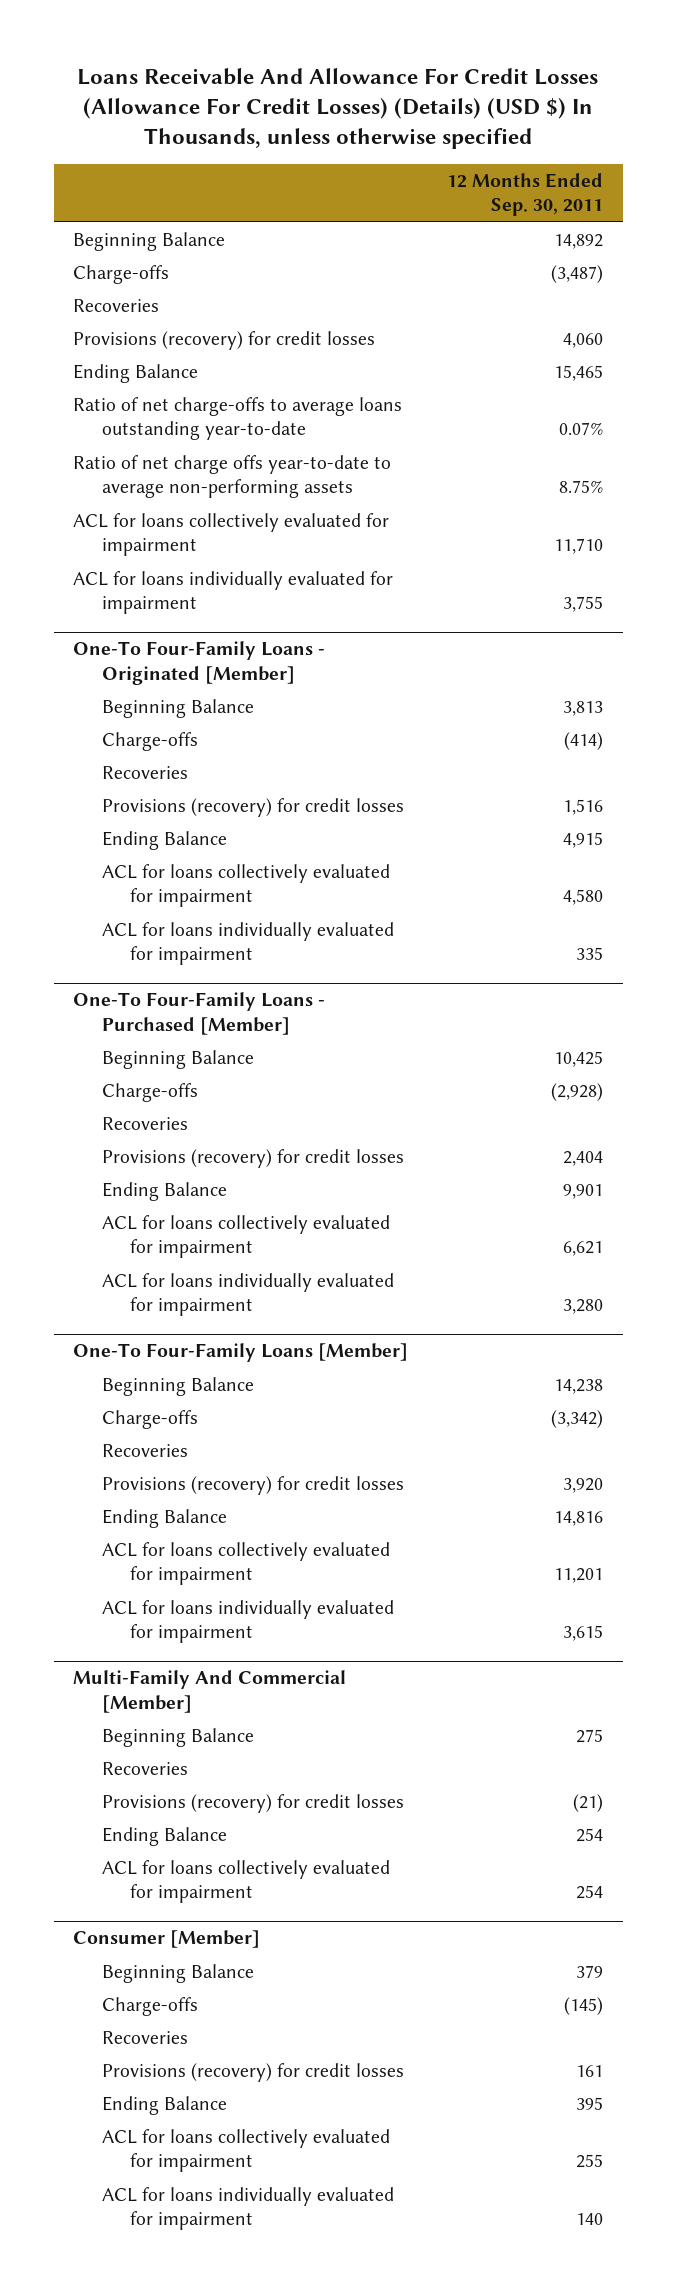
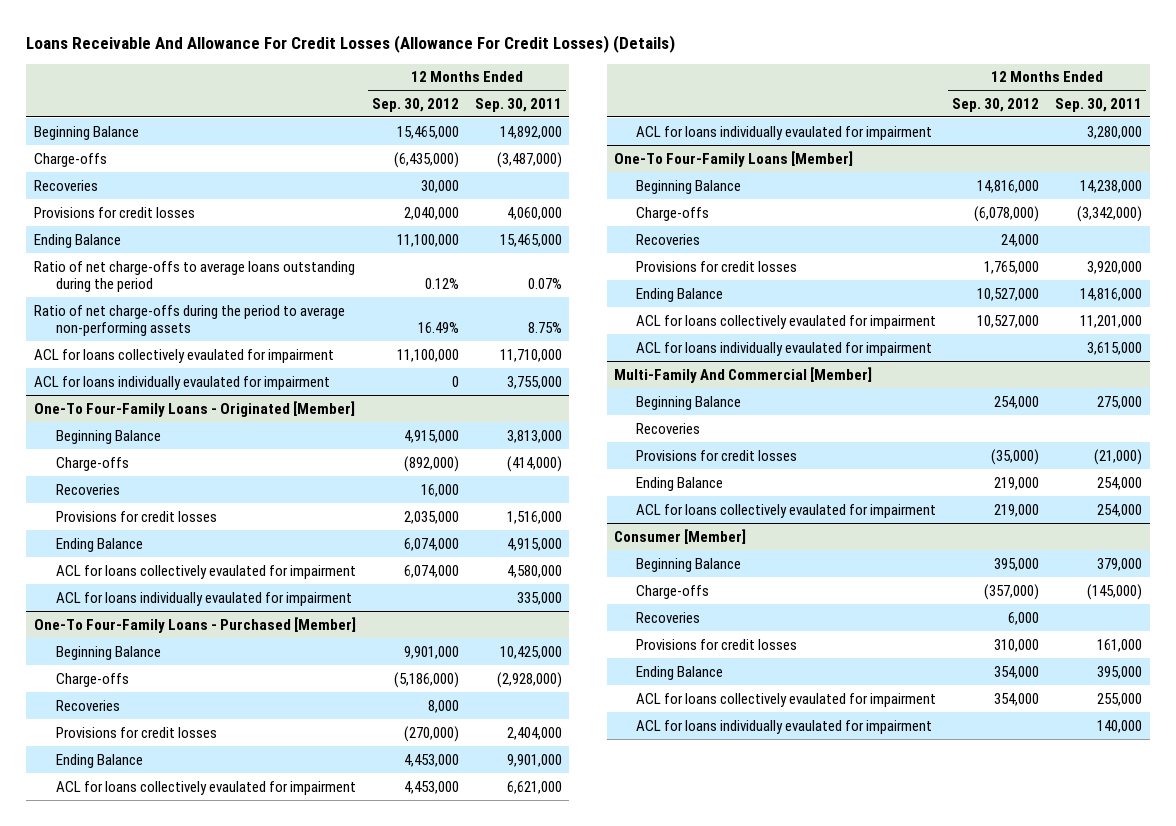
- Loans Receivable And Allowance For Credit Losses (Allowance For Credit Losses) (Details) (USD $) In Thousands, unless otherwise specified
+ Loans Receivable And Allowance For Credit Losses (Allowance For Credit Losses) (Details)
- | 12 Months Ended Sep. 30, 2011
+ | 12 Months Ended Sep. 30, 2012 | 12 Months Ended Sep. 30, 2011
- Beginning Balance | 14,892
- Charge-offs | (3,487)
+ Beginning Balance | 15,465,000 | 14,892,000
+ Charge-offs | (6,435,000) | (3,487,000)
- Provisions (recovery) for credit losses | 4,060
- Ending Balance | 15,465
- Ratio of net charge-offs to average loans outstanding year-to-date | 0.07%
- Ratio of net charge offs year-to-date to average non-performing assets | 8.75%
- ACL for loans collectively evaluated for impairment | 11,710
- ACL for loans individually evaluated for impairment | 3,755
+ Provisions for credit losses | 2,040,000 | 4,060,000
+ Ending Balance | 11,100,000 | 15,465,000
+ Ratio of net charge-offs to average loans outstanding during the period | 0.12% | 0.07%
+ Ratio of net charge-offs during the period to average non-performing assets | 16.49% | 8.75%
+ ACL for loans collectively evaulated for impairment | 11,100,000 | 11,710,000
+ ACL for loans individually evaulated for impairment | 0 | 3,755,000
@ One-To Four-Family Loans - Originated [Member]
- Beginning Balance | 3,813
- Charge-offs | (414)
+ Beginning Balance | 4,915,000 | 3,813,000
+ Charge-offs | (892,000) | (414,000)
- Provisions (recovery) for credit losses | 1,516
- Ending Balance | 4,915
- ACL for loans collectively evaluated for impairment | 4,580
- ACL for loans individually evaluated for impairment | 335
+ Provisions for credit losses | 2,035,000 | 1,516,000
+ Ending Balance | 6,074,000 | 4,915,000
+ ACL for loans collectively evaulated for impairment | 6,074,000 | 4,580,000
+ ACL for loans individually evaulated for impairment | | 335,000
@ One-To Four-Family Loans - Purchased [Member]
- Beginning Balance | 10,425
- Charge-offs | (2,928)
+ Beginning Balance | 9,901,000 | 10,425,000
+ Charge-offs | (5,186,000) | (2,928,000)
- Provisions (recovery) for credit losses | 2,404
- Ending Balance | 9,901
- ACL for loans collectively evaluated for impairment | 6,621
- ACL for loans individually evaluated for impairment | 3,280
+ Provisions for credit losses | (270,000) | 2,404,000
+ Ending Balance | 4,453,000 | 9,901,000
+ ACL for loans collectively evaulated for impairment | 4,453,000 | 6,621,000
+ ACL for loans individually evaulated for impairment | | 3,280,000
@ One-To Four-Family Loans [Member]
- Beginning Balance | 14,238
- Charge-offs | (3,342)
+ Beginning Balance | 14,816,000 | 14,238,000
+ Charge-offs | (6,078,000) | (3,342,000)
- Provisions (recovery) for credit losses | 3,920
- Ending Balance | 14,816
- ACL for loans collectively evaluated for impairment | 11,201
- ACL for loans individually evaluated for impairment | 3,615
+ Provisions for credit losses | 1,765,000 | 3,920,000
+ Ending Balance | 10,527,000 | 14,816,000
+ ACL for loans collectively evaulated for impairment | 10,527,000 | 11,201,000
+ ACL for loans individually evaulated for impairment | | 3,615,000
@ Multi-Family And Commercial [Member]
- Beginning Balance | 275
+ Beginning Balance | 254,000 | 275,000
- Provisions (recovery) for credit losses | (21)
- Ending Balance | 254
- ACL for loans collectively evaluated for impairment | 254
+ Provisions for credit losses | (35,000) | (21,000)
+ Ending Balance | 219,000 | 254,000
+ ACL for loans collectively evaulated for impairment | 219,000 | 254,000
@ Consumer [Member]
- Beginning Balance | 379
- Charge-offs | (145)
+ Beginning Balance | 395,000 | 379,000
+ Charge-offs | (357,000) | (145,000)
- Provisions (recovery) for credit losses | 161
- Ending Balance | 395
- ACL for loans collectively evaluated for impairment | 255
- ACL for loans individually evaluated for impairment | 140
+ Provisions for credit losses | 310,000 | 161,000
+ Ending Balance | 354,000 | 395,000
+ ACL for loans collectively evaulated for impairment | 354,000 | 255,000
+ ACL for loans individually evaulated for impairment | | 140,000

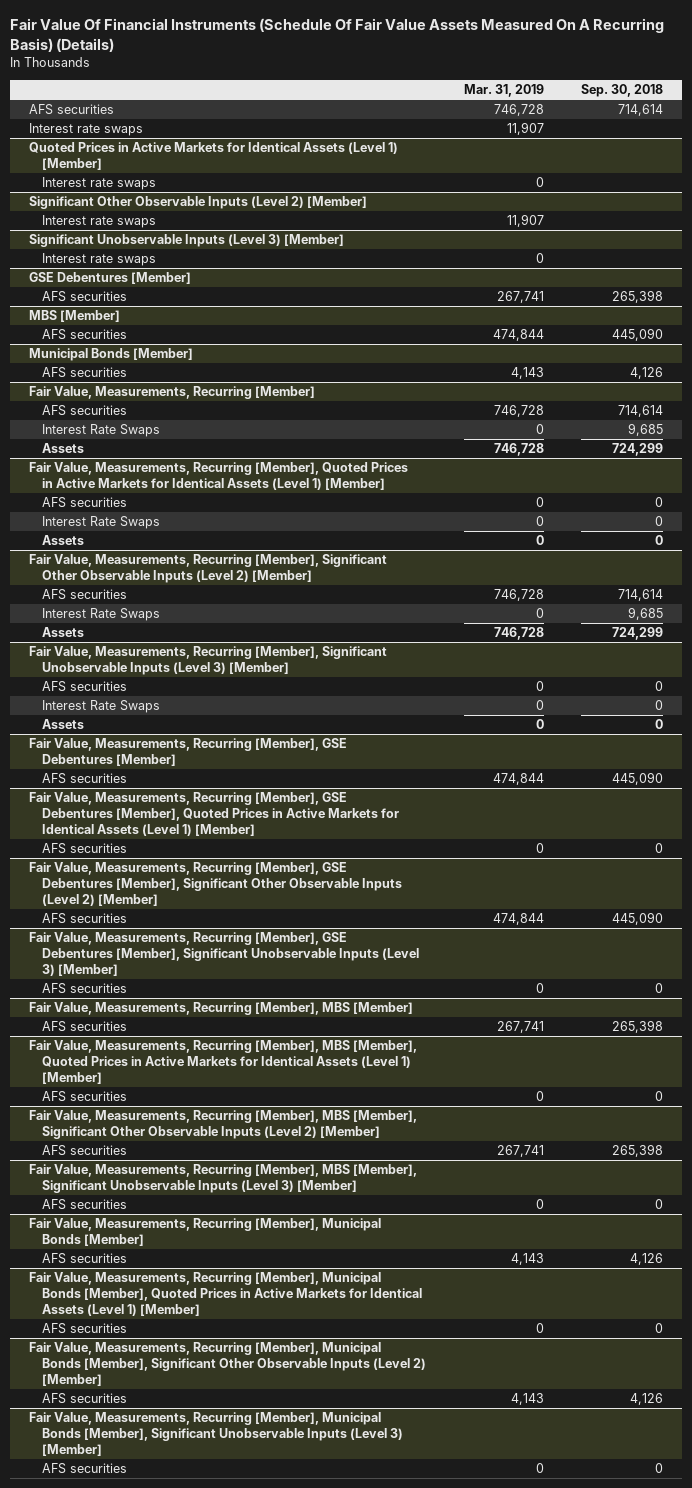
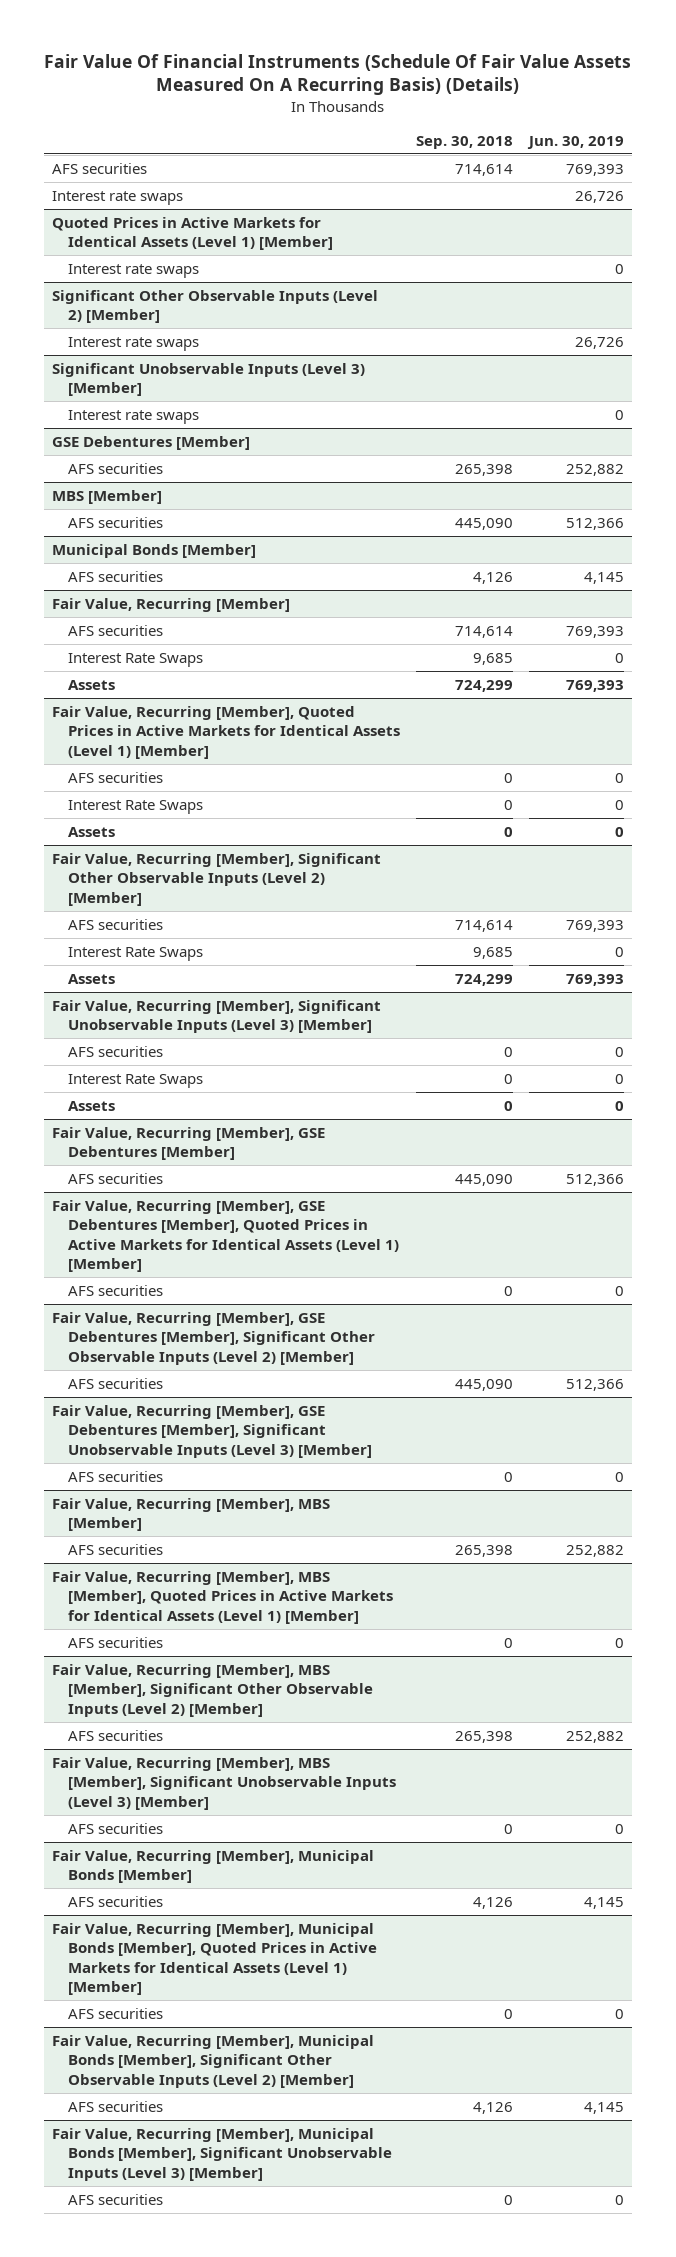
- | Mar. 31, 2019 | Sep. 30, 2018
+ | Sep. 30, 2018 | Jun. 30, 2019
- Fair Value, Measurements, Recurring [Member]
+ Fair Value, Recurring [Member]
- Fair Value, Measurements, Recurring [Member], Quoted Prices in Active Markets for Identical Assets (Level 1) [Member]
+ Fair Value, Recurring [Member], Quoted Prices in Active Markets for Identical Assets (Level 1) [Member]
- Fair Value, Measurements, Recurring [Member], Significant Other Observable Inputs (Level 2) [Member]
+ Fair Value, Recurring [Member], Significant Other Observable Inputs (Level 2) [Member]
- Fair Value, Measurements, Recurring [Member], Significant Unobservable Inputs (Level 3) [Member]
+ Fair Value, Recurring [Member], Significant Unobservable Inputs (Level 3) [Member]
- Fair Value, Measurements, Recurring [Member], GSE Debentures [Member]
+ Fair Value, Recurring [Member], GSE Debentures [Member]
- Fair Value, Measurements, Recurring [Member], GSE Debentures [Member], Quoted Prices in Active Markets for Identical Assets (Level 1) [Member]
+ Fair Value, Recurring [Member], GSE Debentures [Member], Quoted Prices in Active Markets for Identical Assets (Level 1) [Member]
- Fair Value, Measurements, Recurring [Member], GSE Debentures [Member], Significant Other Observable Inputs (Level 2) [Member]
+ Fair Value, Recurring [Member], GSE Debentures [Member], Significant Other Observable Inputs (Level 2) [Member]
- Fair Value, Measurements, Recurring [Member], GSE Debentures [Member], Significant Unobservable Inputs (Level 3) [Member]
+ Fair Value, Recurring [Member], GSE Debentures [Member], Significant Unobservable Inputs (Level 3) [Member]
- Fair Value, Measurements, Recurring [Member], MBS [Member]
+ Fair Value, Recurring [Member], MBS [Member]
- Fair Value, Measurements, Recurring [Member], MBS [Member], Quoted Prices in Active Markets for Identical Assets (Level 1) [Member]
+ Fair Value, Recurring [Member], MBS [Member], Quoted Prices in Active Markets for Identical Assets (Level 1) [Member]
- Fair Value, Measurements, Recurring [Member], MBS [Member], Significant Other Observable Inputs (Level 2) [Member]
+ Fair Value, Recurring [Member], MBS [Member], Significant Other Observable Inputs (Level 2) [Member]
- Fair Value, Measurements, Recurring [Member], MBS [Member], Significant Unobservable Inputs (Level 3) [Member]
+ Fair Value, Recurring [Member], MBS [Member], Significant Unobservable Inputs (Level 3) [Member]
- Fair Value, Measurements, Recurring [Member], Municipal Bonds [Member]
+ Fair Value, Recurring [Member], Municipal Bonds [Member]
- Fair Value, Measurements, Recurring [Member], Municipal Bonds [Member], Quoted Prices in Active Markets for Identical Assets (Level 1) [Member]
+ Fair Value, Recurring [Member], Municipal Bonds [Member], Quoted Prices in Active Markets for Identical Assets (Level 1) [Member]
- Fair Value, Measurements, Recurring [Member], Municipal Bonds [Member], Significant Other Observable Inputs (Level 2) [Member]
+ Fair Value, Recurring [Member], Municipal Bonds [Member], Significant Other Observable Inputs (Level 2) [Member]
- Fair Value, Measurements, Recurring [Member], Municipal Bonds [Member], Significant Unobservable Inputs (Level 3) [Member]
+ Fair Value, Recurring [Member], Municipal Bonds [Member], Significant Unobservable Inputs (Level 3) [Member]

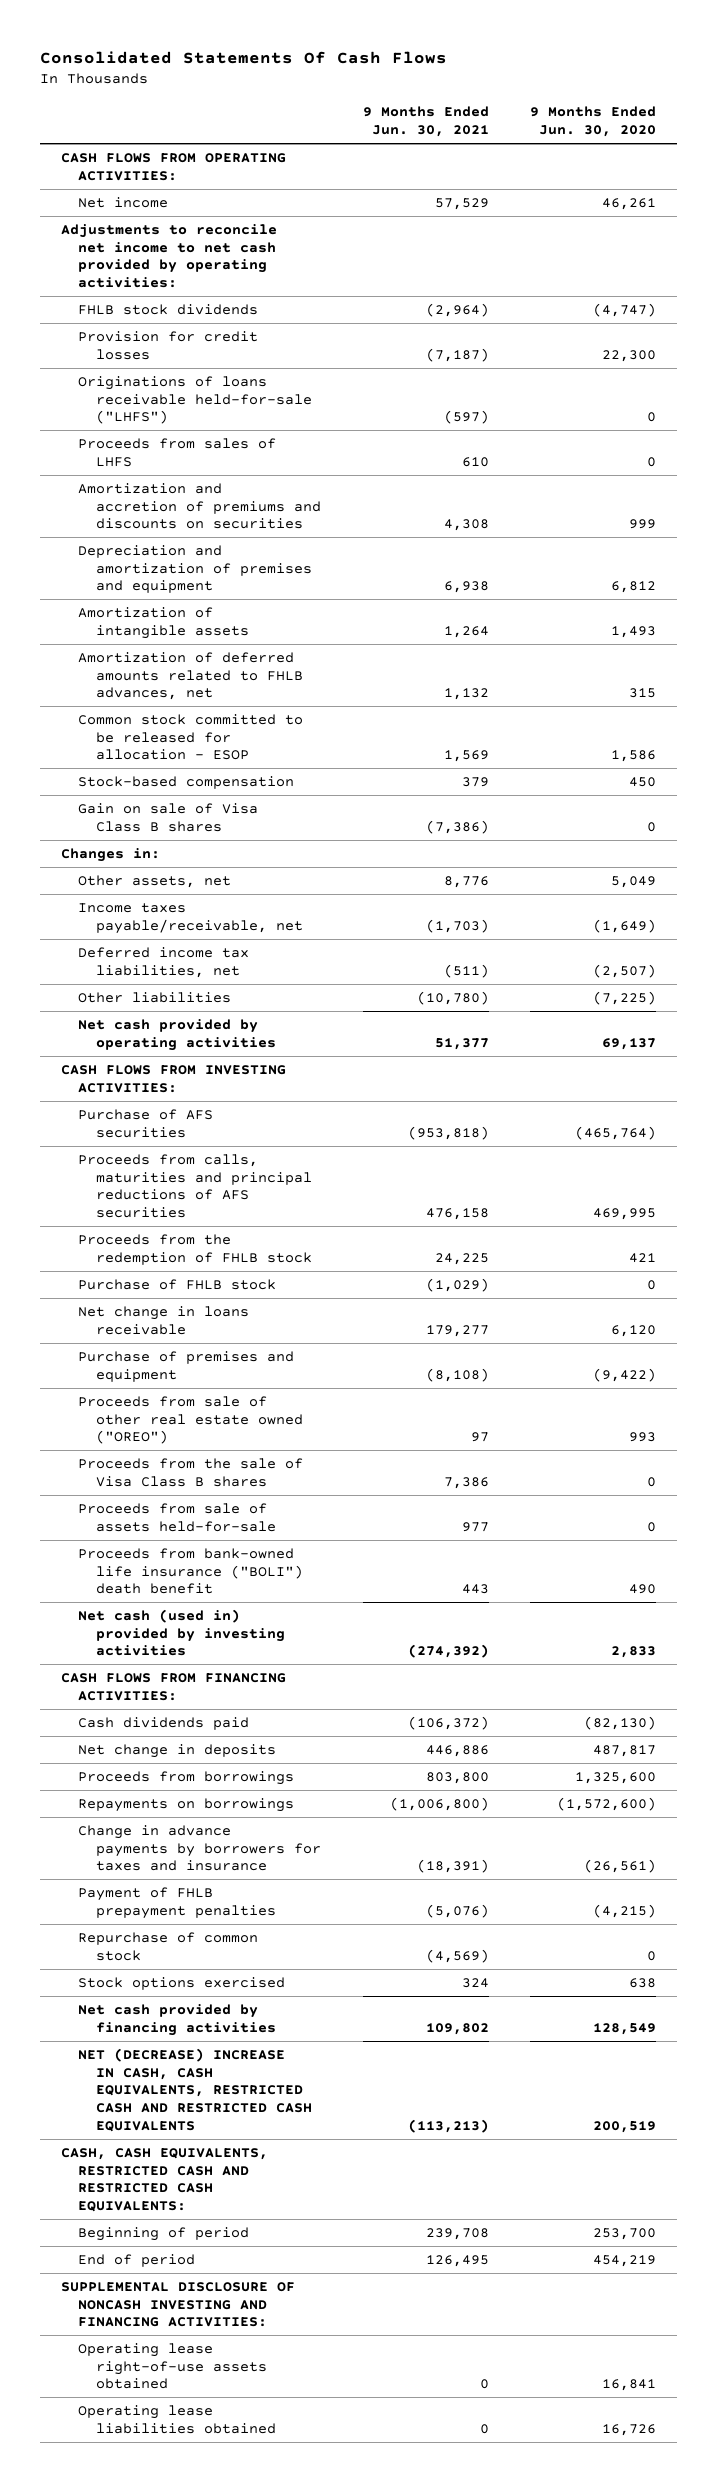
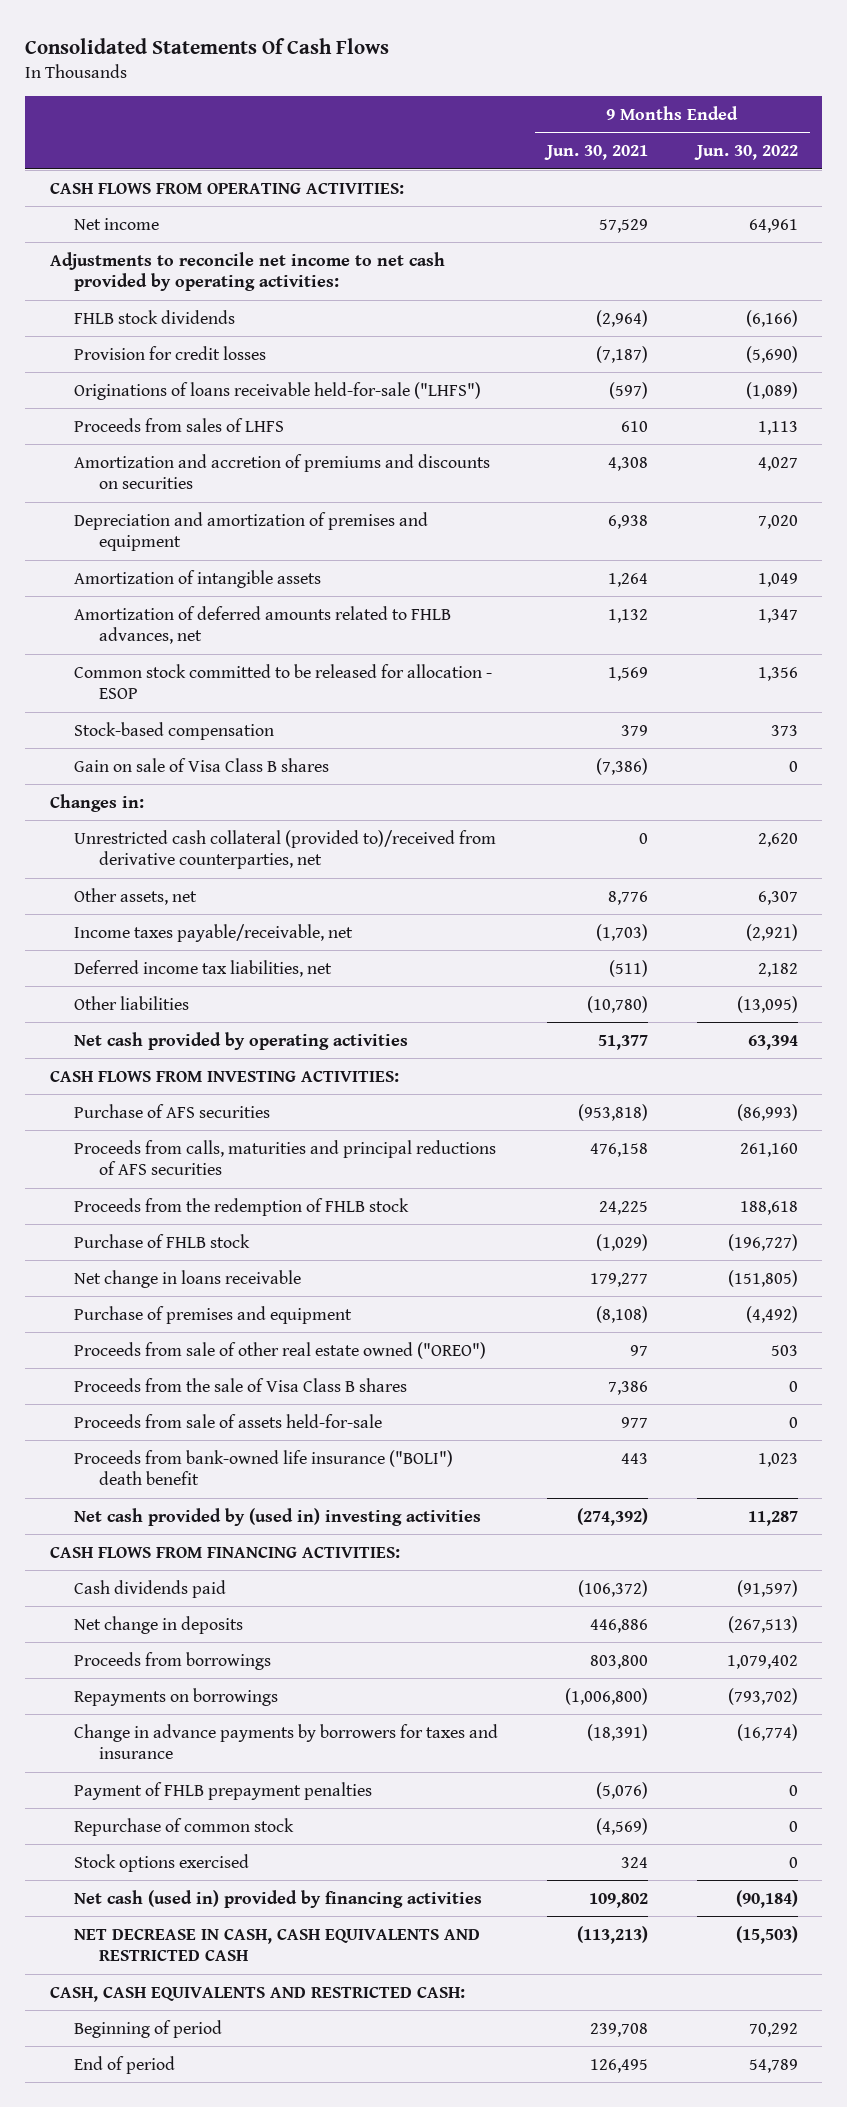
- | 9 Months Ended Jun. 30, 2021 | 9 Months Ended Jun. 30, 2020
+ | 9 Months Ended Jun. 30, 2021 | 9 Months Ended Jun. 30, 2022
+ Unrestricted cash collateral (provided to)/received from derivative counterparties, net | 0 | 2,620
- Net cash (used in) provided by investing activities | (274,392) | 2,833
+ Net cash provided by (used in) investing activities | (274,392) | 11,287
- Net cash provided by financing activities | 109,802 | 128,549
- NET (DECREASE) INCREASE IN CASH, CASH EQUIVALENTS, RESTRICTED CASH AND RESTRICTED CASH EQUIVALENTS | (113,213) | 200,519
- CASH, CASH EQUIVALENTS, RESTRICTED CASH AND RESTRICTED CASH EQUIVALENTS:
+ Net cash (used in) provided by financing activities | 109,802 | (90,184)
+ NET DECREASE IN CASH, CASH EQUIVALENTS AND RESTRICTED CASH | (113,213) | (15,503)
+ CASH, CASH EQUIVALENTS AND RESTRICTED CASH:
- SUPPLEMENTAL DISCLOSURE OF NONCASH INVESTING AND FINANCING ACTIVITIES:
- Operating lease right-of-use assets obtained | 0 | 16,841
- Operating lease liabilities obtained | 0 | 16,726

